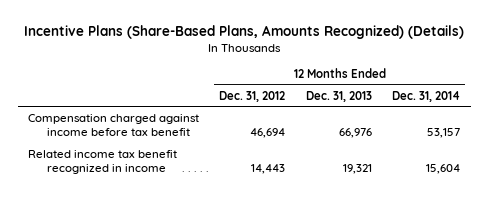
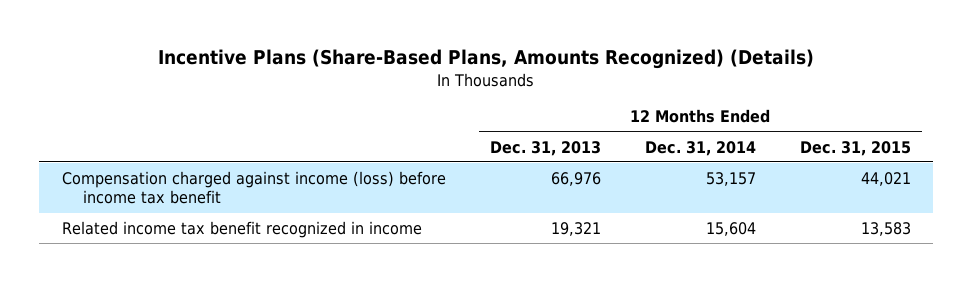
- | 12 Months Ended Dec. 31, 2012 | 12 Months Ended Dec. 31, 2013 | 12 Months Ended Dec. 31, 2014
+ | 12 Months Ended Dec. 31, 2013 | 12 Months Ended Dec. 31, 2014 | 12 Months Ended Dec. 31, 2015
- Compensation charged against income before tax benefit | 46,694 | 66,976 | 53,157
+ Compensation charged against income (loss) before income tax benefit | 66,976 | 53,157 | 44,021

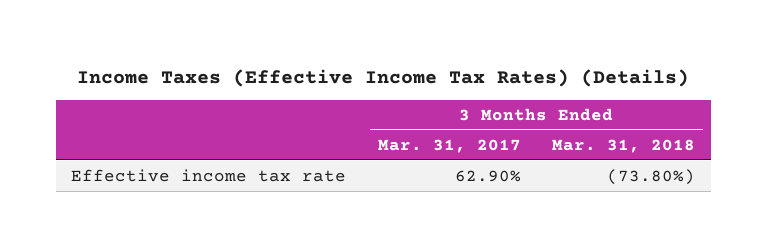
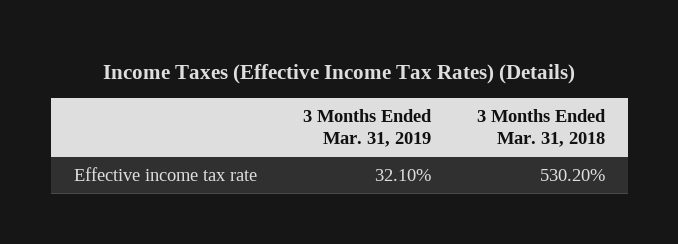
- | 3 Months Ended Mar. 31, 2017 | 3 Months Ended Mar. 31, 2018
+ | 3 Months Ended Mar. 31, 2019 | 3 Months Ended Mar. 31, 2018
- Effective income tax rate | 62.90% | (73.80%)
+ Effective income tax rate | 32.10% | 530.20%

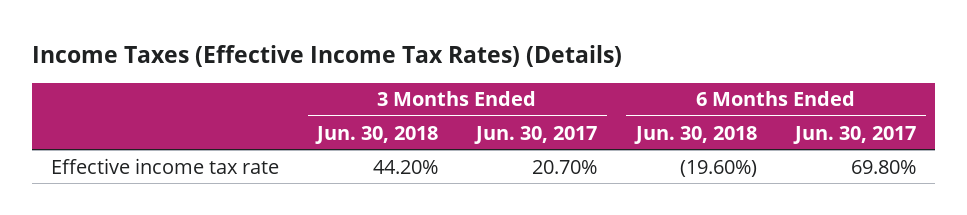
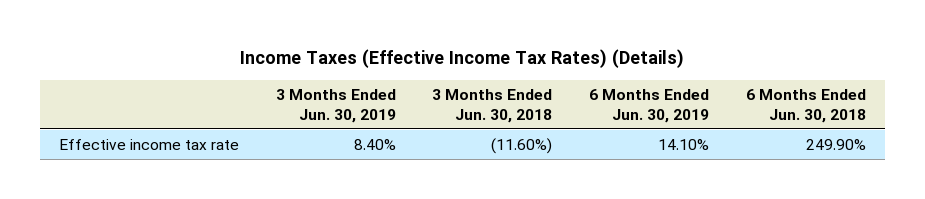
- | 3 Months Ended Jun. 30, 2018 | 3 Months Ended Jun. 30, 2017 | 6 Months Ended Jun. 30, 2018 | 6 Months Ended Jun. 30, 2017
+ | 3 Months Ended Jun. 30, 2019 | 3 Months Ended Jun. 30, 2018 | 6 Months Ended Jun. 30, 2019 | 6 Months Ended Jun. 30, 2018
- Effective income tax rate | 44.20% | 20.70% | (19.60%) | 69.80%
+ Effective income tax rate | 8.40% | (11.60%) | 14.10% | 249.90%

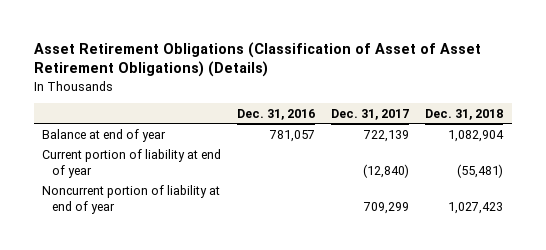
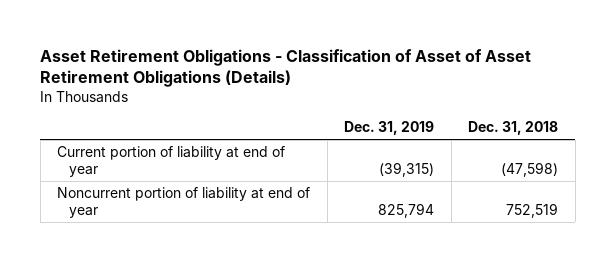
- Asset Retirement Obligations (Classification of Asset of Asset Retirement Obligations) (Details)
+ Asset Retirement Obligations - Classification of Asset of Asset Retirement Obligations (Details)
- | Dec. 31, 2016 | Dec. 31, 2017 | Dec. 31, 2018
+ | Dec. 31, 2019 | Dec. 31, 2018
- Balance at end of year | 781,057 | 722,139 | 1,082,904
- Current portion of liability at end of year | | (12,840) | (55,481)
- Noncurrent portion of liability at end of year | | 709,299 | 1,027,423
+ Current portion of liability at end of year | (39,315) | (47,598)
+ Noncurrent portion of liability at end of year | 825,794 | 752,519

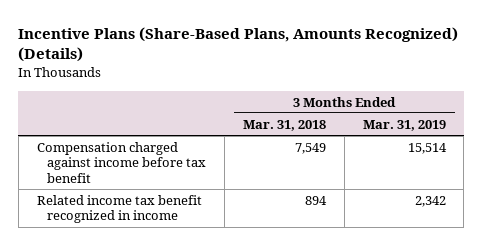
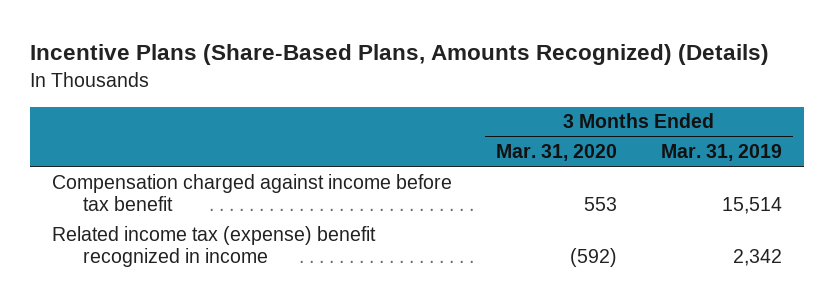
- | 3 Months Ended Mar. 31, 2018 | 3 Months Ended Mar. 31, 2019
+ | 3 Months Ended Mar. 31, 2020 | 3 Months Ended Mar. 31, 2019
- Related income tax benefit recognized in income | 894 | 2,342
+ Related income tax (expense) benefit recognized in income | (592) | 2,342

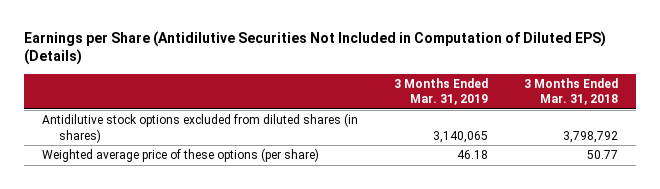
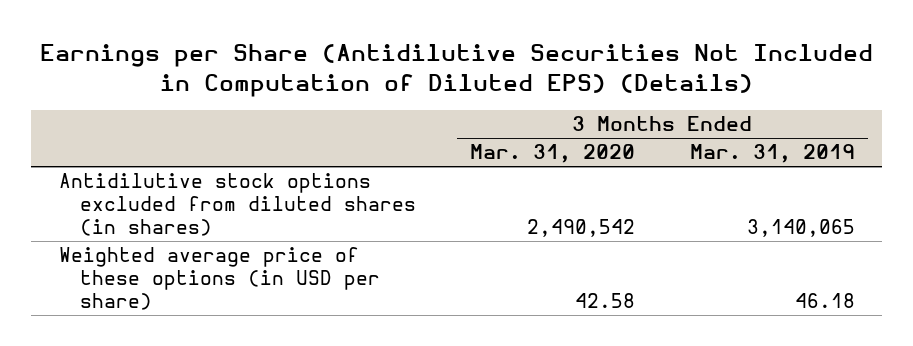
- | 3 Months Ended Mar. 31, 2019 | 3 Months Ended Mar. 31, 2018
+ | 3 Months Ended Mar. 31, 2020 | 3 Months Ended Mar. 31, 2019
- Weighted average price of these options (per share) | 46.18 | 50.77
+ Weighted average price of these options (in USD per share) | 42.58 | 46.18

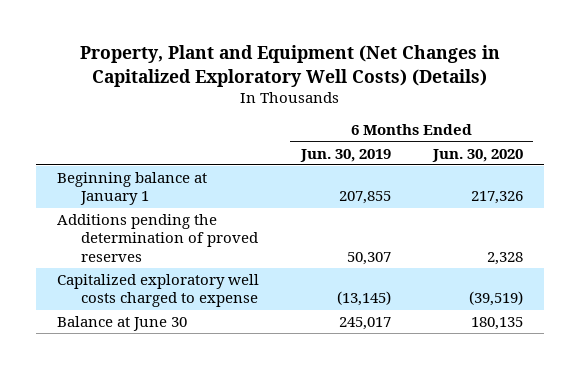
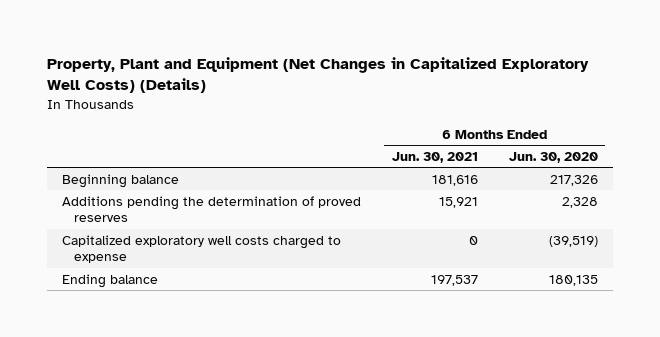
- | 6 Months Ended Jun. 30, 2019 | 6 Months Ended Jun. 30, 2020
+ | 6 Months Ended Jun. 30, 2021 | 6 Months Ended Jun. 30, 2020
- Beginning balance at January 1 | 207,855 | 217,326
+ Beginning balance | 181,616 | 217,326
- Balance at June 30 | 245,017 | 180,135
+ Ending balance | 197,537 | 180,135

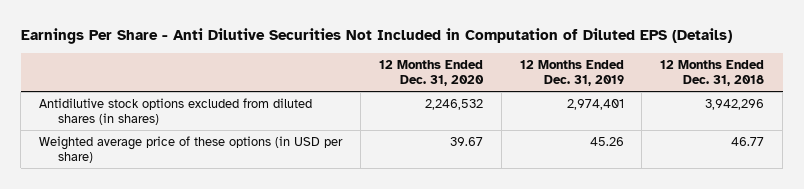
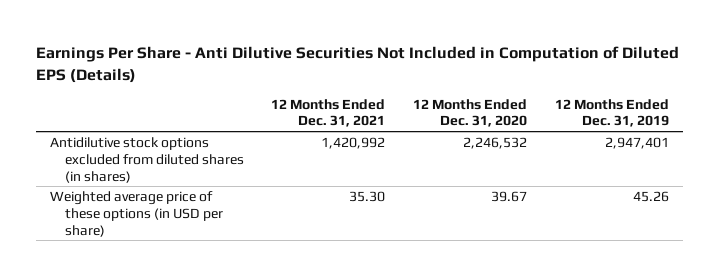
- | 12 Months Ended Dec. 31, 2020 | 12 Months Ended Dec. 31, 2019 | 12 Months Ended Dec. 31, 2018
+ | 12 Months Ended Dec. 31, 2021 | 12 Months Ended Dec. 31, 2020 | 12 Months Ended Dec. 31, 2019
- Antidilutive stock options excluded from diluted shares (in shares) | 2,246,532 | 2,974,401 | 3,942,296
+ Antidilutive stock options excluded from diluted shares (in shares) | 1,420,992 | 2,246,532 | 2,947,401

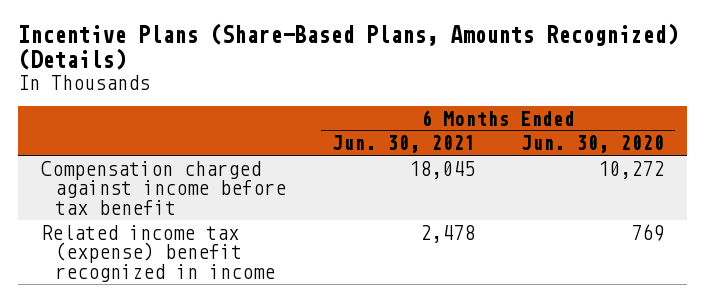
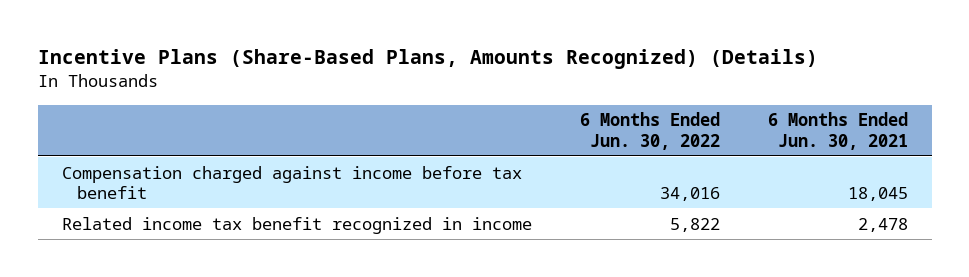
- | 6 Months Ended Jun. 30, 2021 | 6 Months Ended Jun. 30, 2020
+ | 6 Months Ended Jun. 30, 2022 | 6 Months Ended Jun. 30, 2021
- Related income tax (expense) benefit recognized in income | 2,478 | 769
+ Related income tax benefit recognized in income | 5,822 | 2,478

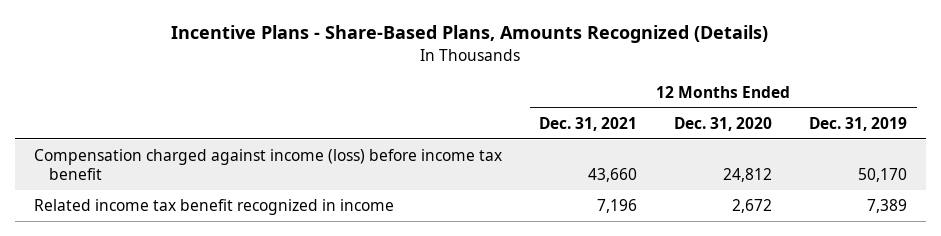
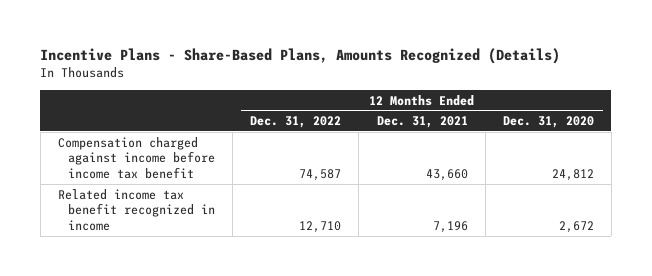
- | 12 Months Ended Dec. 31, 2021 | 12 Months Ended Dec. 31, 2020 | 12 Months Ended Dec. 31, 2019
+ | 12 Months Ended Dec. 31, 2022 | 12 Months Ended Dec. 31, 2021 | 12 Months Ended Dec. 31, 2020
- Compensation charged against income (loss) before income tax benefit | 43,660 | 24,812 | 50,170
+ Compensation charged against income before income tax benefit | 74,587 | 43,660 | 24,812

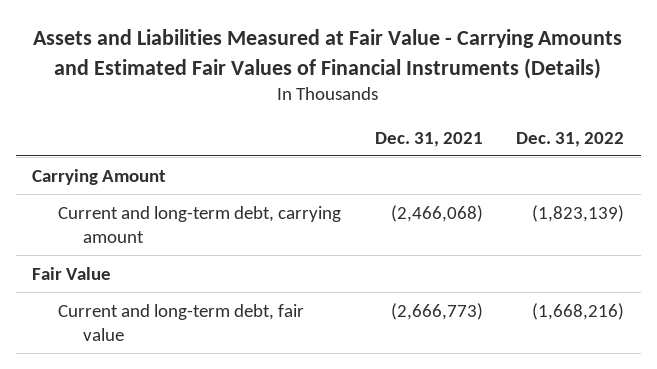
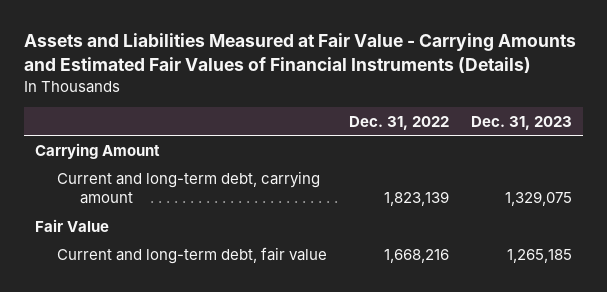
- | Dec. 31, 2021 | Dec. 31, 2022
+ | Dec. 31, 2022 | Dec. 31, 2023
- Current and long-term debt, carrying amount | (2,466,068) | (1,823,139)
+ Current and long-term debt, carrying amount | 1,823,139 | 1,329,075
- Current and long-term debt, fair value | (2,666,773) | (1,668,216)
+ Current and long-term debt, fair value | 1,668,216 | 1,265,185

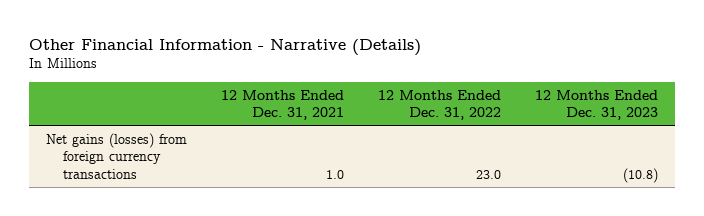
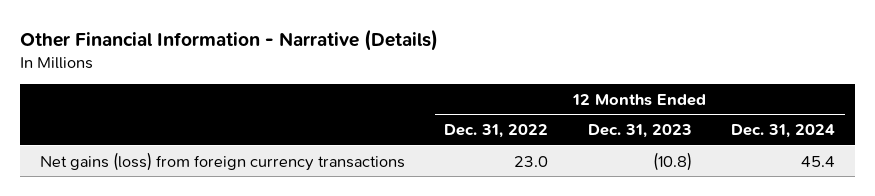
- | 12 Months Ended Dec. 31, 2021 | 12 Months Ended Dec. 31, 2022 | 12 Months Ended Dec. 31, 2023
+ | 12 Months Ended Dec. 31, 2022 | 12 Months Ended Dec. 31, 2023 | 12 Months Ended Dec. 31, 2024
- Net gains (losses) from foreign currency transactions | 1.0 | 23.0 | (10.8)
+ Net gains (loss) from foreign currency transactions | 23.0 | (10.8) | 45.4

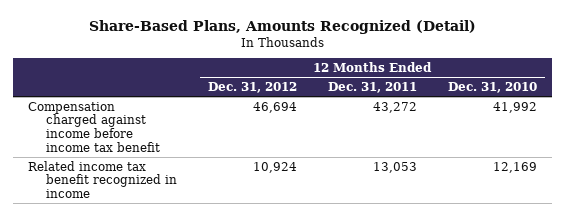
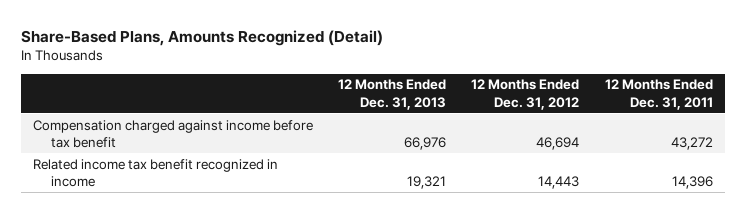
- | 12 Months Ended Dec. 31, 2012 | 12 Months Ended Dec. 31, 2011 | 12 Months Ended Dec. 31, 2010
+ | 12 Months Ended Dec. 31, 2013 | 12 Months Ended Dec. 31, 2012 | 12 Months Ended Dec. 31, 2011
- Compensation charged against income before income tax benefit | 46,694 | 43,272 | 41,992
- Related income tax benefit recognized in income | 10,924 | 13,053 | 12,169
+ Compensation charged against income before tax benefit | 66,976 | 46,694 | 43,272
+ Related income tax benefit recognized in income | 19,321 | 14,443 | 14,396

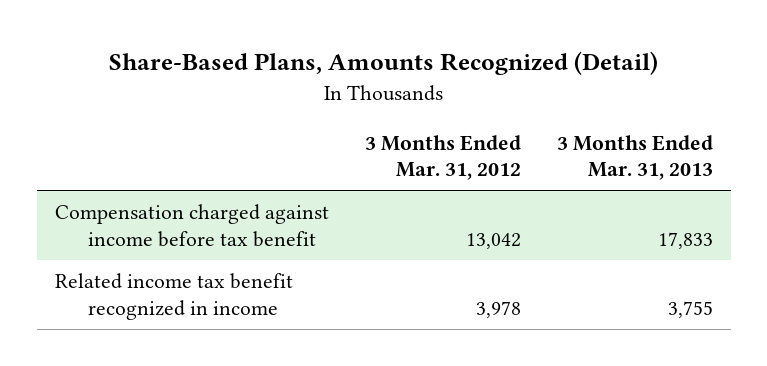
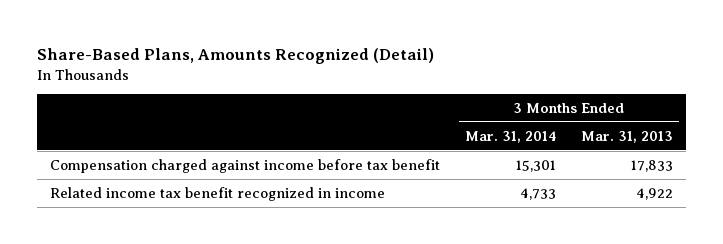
- | 3 Months Ended Mar. 31, 2012 | 3 Months Ended Mar. 31, 2013
+ | 3 Months Ended Mar. 31, 2014 | 3 Months Ended Mar. 31, 2013
- Related income tax benefit recognized in income | 3,978 | 3,755
+ Related income tax benefit recognized in income | 4,733 | 4,922

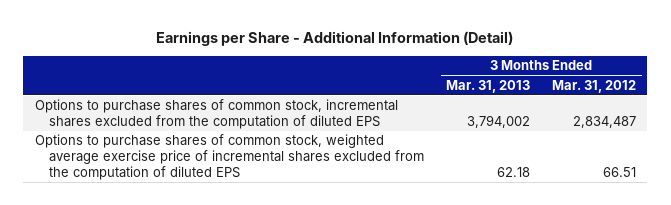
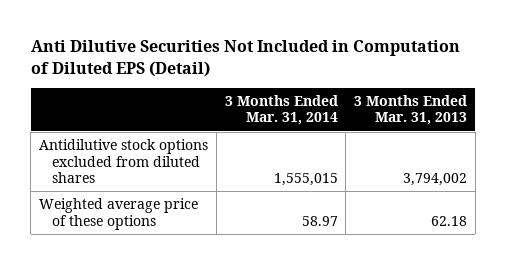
- Earnings per Share - Additional Information (Detail)
+ Anti Dilutive Securities Not Included in Computation of Diluted EPS (Detail)
- | 3 Months Ended Mar. 31, 2013 | 3 Months Ended Mar. 31, 2012
+ | 3 Months Ended Mar. 31, 2014 | 3 Months Ended Mar. 31, 2013
- Options to purchase shares of common stock, incremental shares excluded from the computation of diluted EPS | 3,794,002 | 2,834,487
- Options to purchase shares of common stock, weighted average exercise price of incremental shares excluded from the computation of diluted EPS | 62.18 | 66.51
+ Antidilutive stock options excluded from diluted shares | 1,555,015 | 3,794,002
+ Weighted average price of these options | 58.97 | 62.18

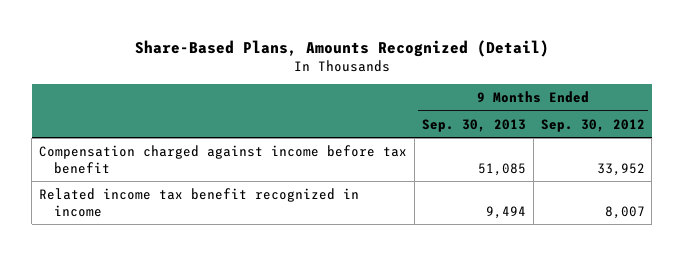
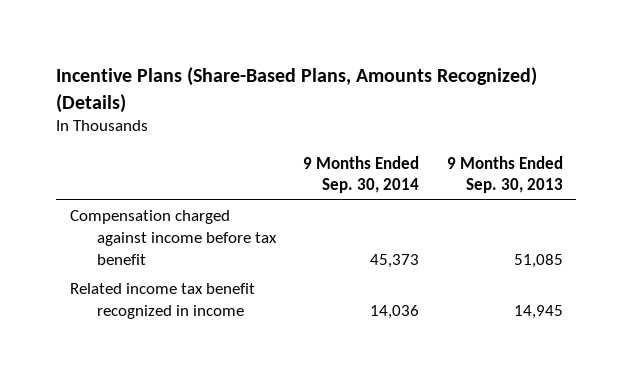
- Share-Based Plans, Amounts Recognized (Detail)
+ Incentive Plans (Share-Based Plans, Amounts Recognized) (Details)
- | 9 Months Ended Sep. 30, 2013 | 9 Months Ended Sep. 30, 2012
+ | 9 Months Ended Sep. 30, 2014 | 9 Months Ended Sep. 30, 2013
- Related income tax benefit recognized in income | 9,494 | 8,007
+ Related income tax benefit recognized in income | 14,036 | 14,945

